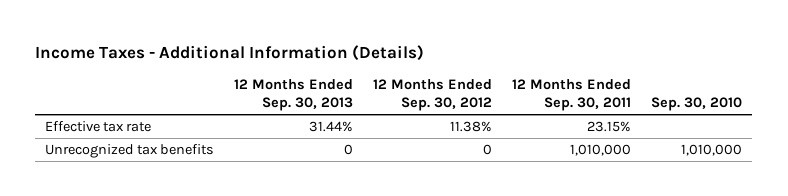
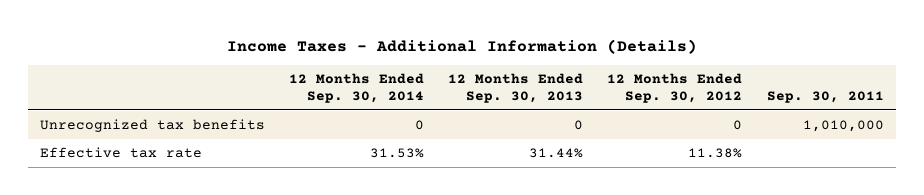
- | 12 Months Ended Sep. 30, 2013 | 12 Months Ended Sep. 30, 2012 | 12 Months Ended Sep. 30, 2011 | Sep. 30, 2010
+ | 12 Months Ended Sep. 30, 2014 | 12 Months Ended Sep. 30, 2013 | 12 Months Ended Sep. 30, 2012 | Sep. 30, 2011
moved down: Effective tax rate | 31.53% | 31.44% | 11.38% |

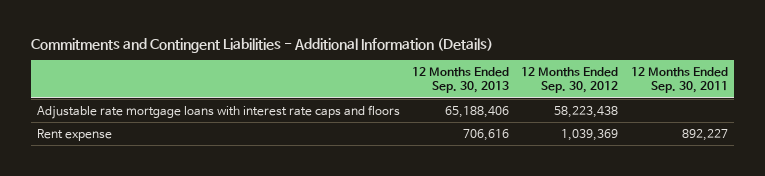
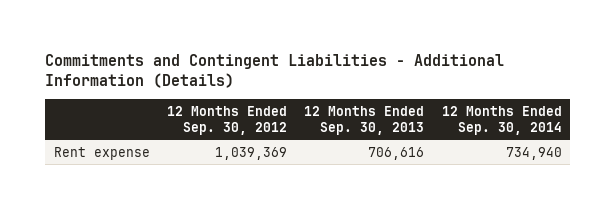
- | 12 Months Ended Sep. 30, 2013 | 12 Months Ended Sep. 30, 2012 | 12 Months Ended Sep. 30, 2011
+ | 12 Months Ended Sep. 30, 2012 | 12 Months Ended Sep. 30, 2013 | 12 Months Ended Sep. 30, 2014
- Adjustable rate mortgage loans with interest rate caps and floors | 65,188,406 | 58,223,438 |

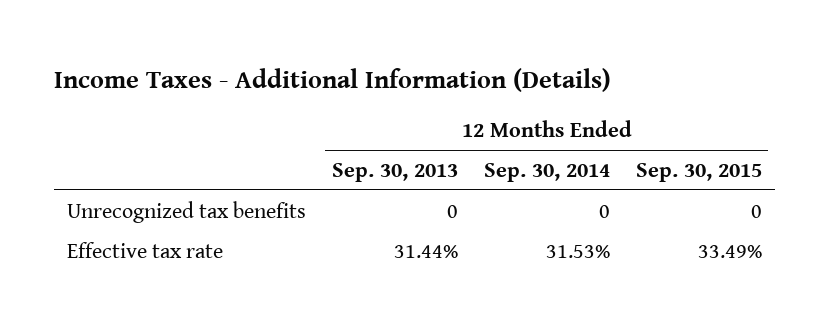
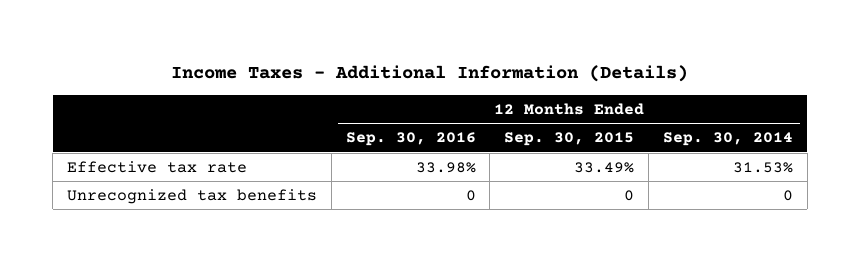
- | 12 Months Ended Sep. 30, 2013 | 12 Months Ended Sep. 30, 2014 | 12 Months Ended Sep. 30, 2015
+ | 12 Months Ended Sep. 30, 2016 | 12 Months Ended Sep. 30, 2015 | 12 Months Ended Sep. 30, 2014
moved down: Unrecognized tax benefits | 0 | 0 | 0

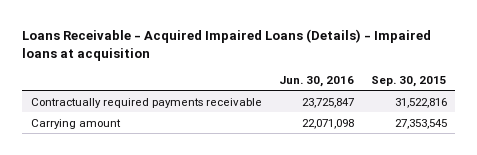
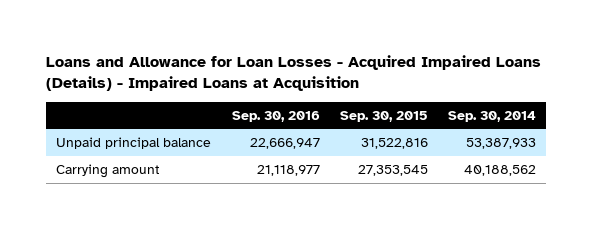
- Loans Receivable - Acquired Impaired Loans (Details) - Impaired loans at acquisition
+ Loans and Allowance for Loan Losses - Acquired Impaired Loans (Details) - Impaired Loans at Acquisition
- | Jun. 30, 2016 | Sep. 30, 2015
+ | Sep. 30, 2016 | Sep. 30, 2015 | Sep. 30, 2014
- Contractually required payments receivable | 23,725,847 | 31,522,816
+ Unpaid principal balance | 22,666,947 | 31,522,816 | 53,387,933

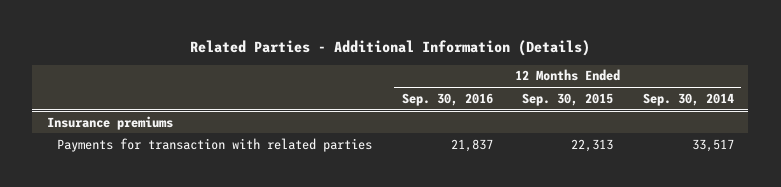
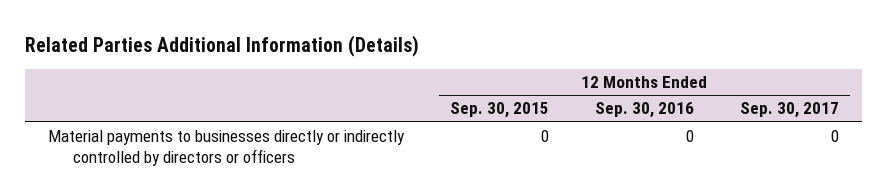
- Related Parties - Additional Information (Details)
+ Related Parties Additional Information (Details)
- | 12 Months Ended Sep. 30, 2016 | 12 Months Ended Sep. 30, 2015 | 12 Months Ended Sep. 30, 2014
+ | 12 Months Ended Sep. 30, 2015 | 12 Months Ended Sep. 30, 2016 | 12 Months Ended Sep. 30, 2017
- Insurance premiums
- Payments for transaction with related parties | 21,837 | 22,313 | 33,517
+ Material payments to businesses directly or indirectly controlled by directors or officers | 0 | 0 | 0

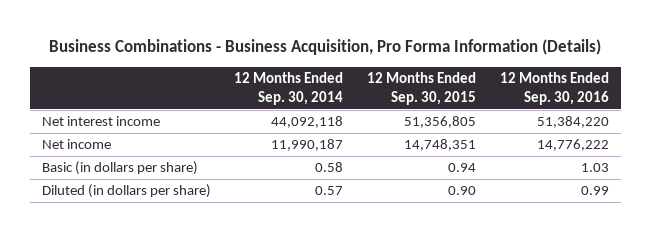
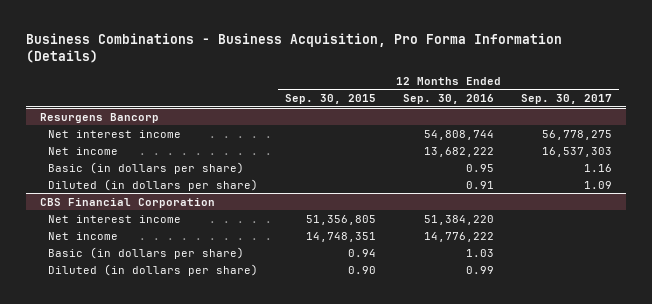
- | 12 Months Ended Sep. 30, 2014 | 12 Months Ended Sep. 30, 2015 | 12 Months Ended Sep. 30, 2016
+ | 12 Months Ended Sep. 30, 2015 | 12 Months Ended Sep. 30, 2016 | 12 Months Ended Sep. 30, 2017
+ Resurgens Bancorp
+ Net interest income | | 54,808,744 | 56,778,275
+ Net income | | 13,682,222 | 16,537,303
+ Basic (in dollars per share) | | 0.95 | 1.16
+ Diluted (in dollars per share) | | 0.91 | 1.09
+ CBS Financial Corporation

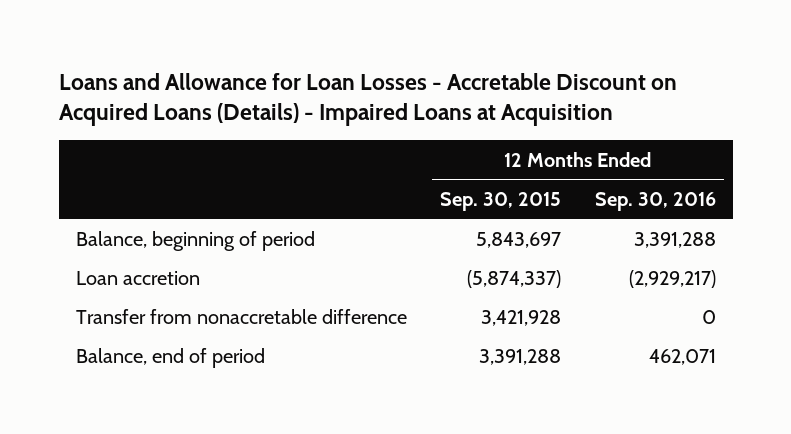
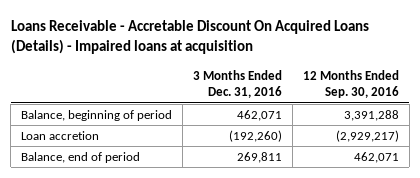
- Loans and Allowance for Loan Losses - Accretable Discount on Acquired Loans (Details) - Impaired Loans at Acquisition
+ Loans Receivable - Accretable Discount On Acquired Loans (Details) - Impaired loans at acquisition
- | 12 Months Ended Sep. 30, 2015 | 12 Months Ended Sep. 30, 2016
+ | 3 Months Ended Dec. 31, 2016 | 12 Months Ended Sep. 30, 2016
- Transfer from nonaccretable difference | 3,421,928 | 0

